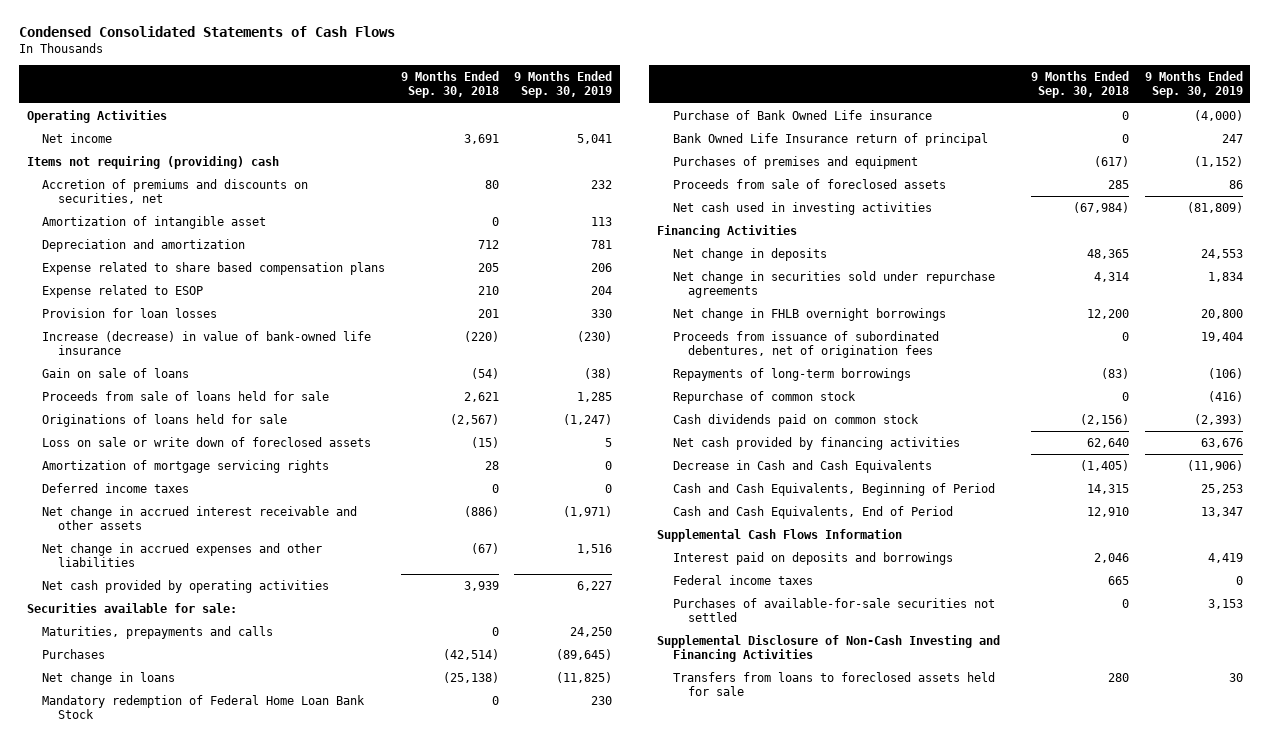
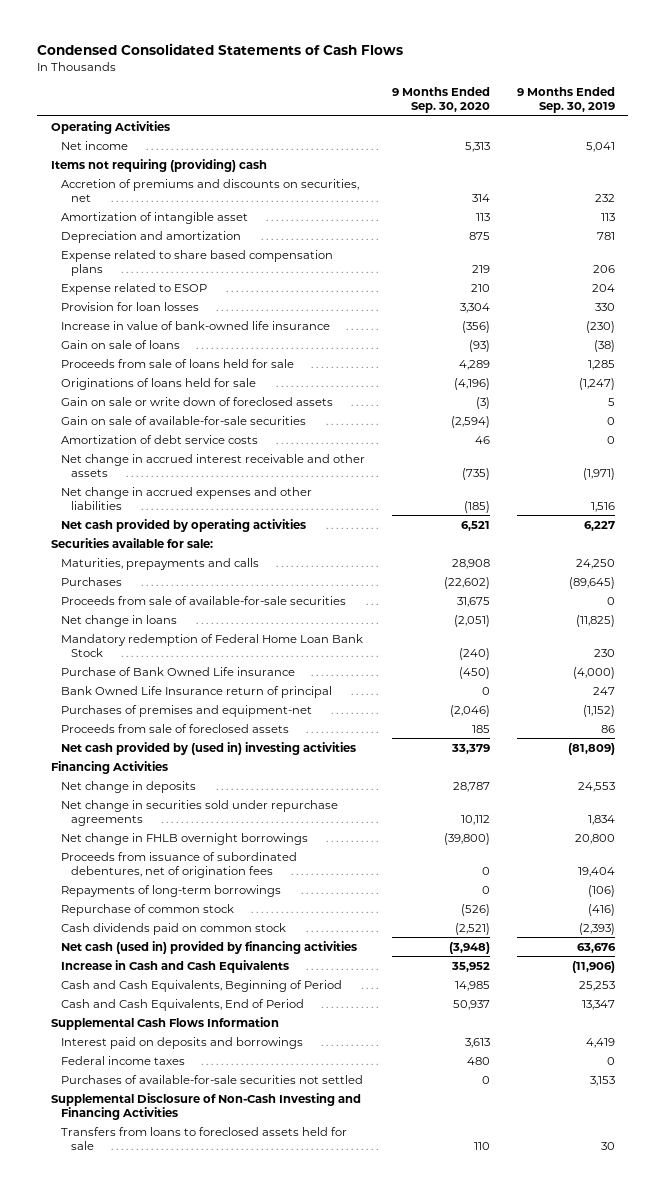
- | 9 Months Ended Sep. 30, 2018 | 9 Months Ended Sep. 30, 2019
+ | 9 Months Ended Sep. 30, 2020 | 9 Months Ended Sep. 30, 2019
- Increase (decrease) in value of bank-owned life insurance | (220) | (230)
+ Increase in value of bank-owned life insurance | (356) | (230)
- Loss on sale or write down of foreclosed assets | (15) | 5
- Amortization of mortgage servicing rights | 28 | 0
- Deferred income taxes | 0 | 0
+ Gain on sale or write down of foreclosed assets | (3) | 5
+ Gain on sale of available-for-sale securities | (2,594) | 0
+ Amortization of debt service costs | 46 | 0
+ Proceeds from sale of available-for-sale securities | 31,675 | 0
- Purchases of premises and equipment | (617) | (1,152)
+ Purchases of premises and equipment-net | (2,046) | (1,152)
- Net cash used in investing activities | (67,984) | (81,809)
+ Net cash provided by (used in) investing activities | 33,379 | (81,809)
- Net cash provided by financing activities | 62,640 | 63,676
- Decrease in Cash and Cash Equivalents | (1,405) | (11,906)
+ Net cash (used in) provided by financing activities | (3,948) | 63,676
+ Increase in Cash and Cash Equivalents | 35,952 | (11,906)

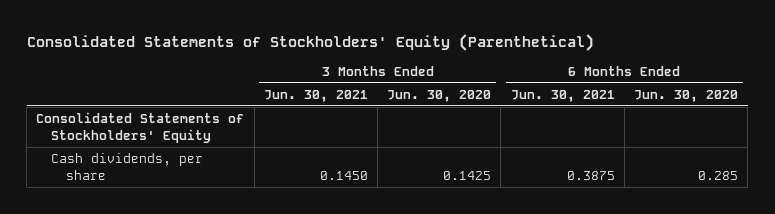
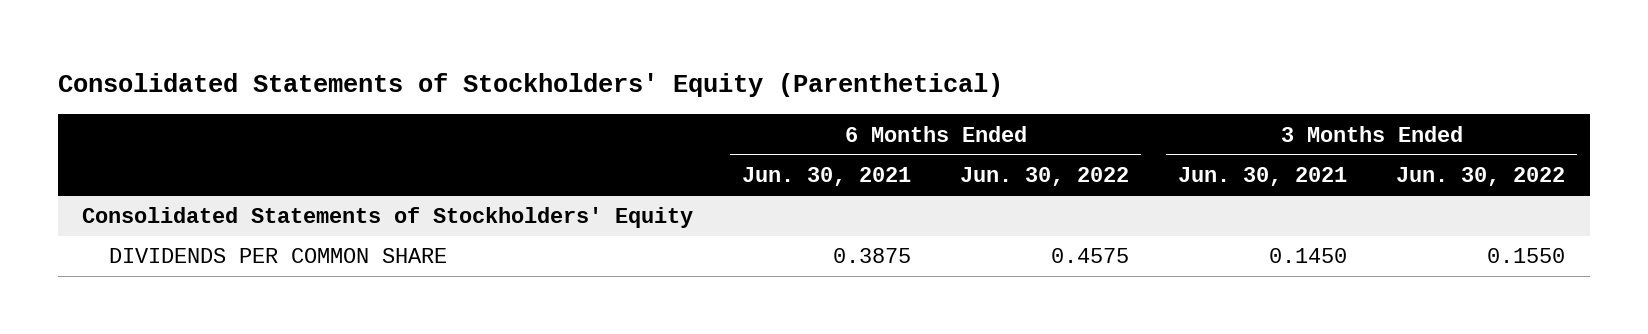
- | 3 Months Ended Jun. 30, 2021 | 3 Months Ended Jun. 30, 2020 | 6 Months Ended Jun. 30, 2021 | 6 Months Ended Jun. 30, 2020
+ | 6 Months Ended Jun. 30, 2021 | 6 Months Ended Jun. 30, 2022 | 3 Months Ended Jun. 30, 2021 | 3 Months Ended Jun. 30, 2022
- Cash dividends, per share | 0.1450 | 0.1425 | 0.3875 | 0.285
+ DIVIDENDS PER COMMON SHARE | 0.3875 | 0.4575 | 0.1450 | 0.1550

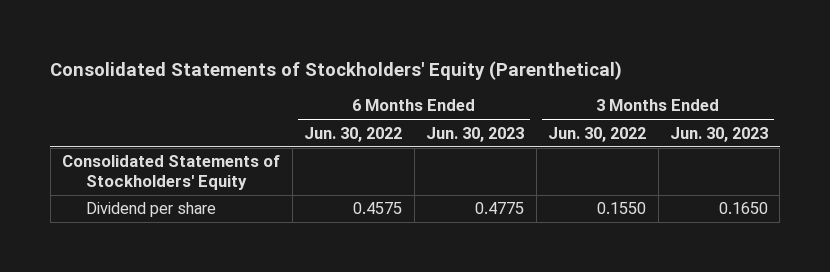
- | 6 Months Ended Jun. 30, 2021 | 6 Months Ended Jun. 30, 2022 | 3 Months Ended Jun. 30, 2021 | 3 Months Ended Jun. 30, 2022
+ | 6 Months Ended Jun. 30, 2022 | 6 Months Ended Jun. 30, 2023 | 3 Months Ended Jun. 30, 2022 | 3 Months Ended Jun. 30, 2023
- DIVIDENDS PER COMMON SHARE | 0.3875 | 0.4575 | 0.1450 | 0.1550
+ Dividend per share | 0.4575 | 0.4775 | 0.1550 | 0.1650

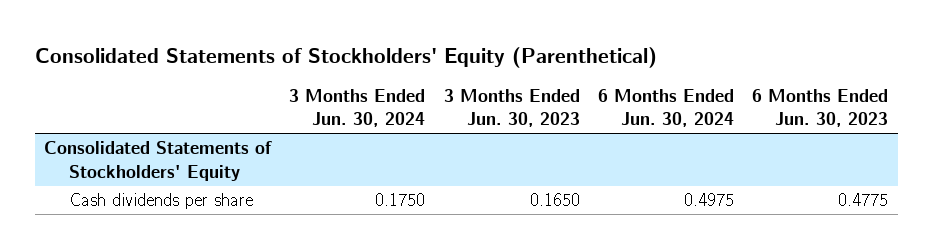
- | 6 Months Ended Jun. 30, 2022 | 6 Months Ended Jun. 30, 2023 | 3 Months Ended Jun. 30, 2022 | 3 Months Ended Jun. 30, 2023
+ | 3 Months Ended Jun. 30, 2024 | 3 Months Ended Jun. 30, 2023 | 6 Months Ended Jun. 30, 2024 | 6 Months Ended Jun. 30, 2023
- Dividend per share | 0.4575 | 0.4775 | 0.1550 | 0.1650
+ Cash dividends per share | 0.1750 | 0.1650 | 0.4975 | 0.4775

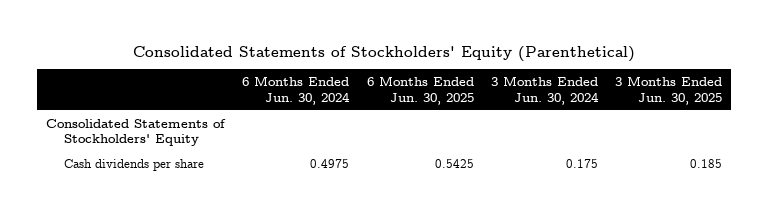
- | 3 Months Ended Jun. 30, 2024 | 3 Months Ended Jun. 30, 2023 | 6 Months Ended Jun. 30, 2024 | 6 Months Ended Jun. 30, 2023
+ | 6 Months Ended Jun. 30, 2024 | 6 Months Ended Jun. 30, 2025 | 3 Months Ended Jun. 30, 2024 | 3 Months Ended Jun. 30, 2025
- Cash dividends per share | 0.1750 | 0.1650 | 0.4975 | 0.4775
+ Cash dividends per share | 0.4975 | 0.5425 | 0.175 | 0.185

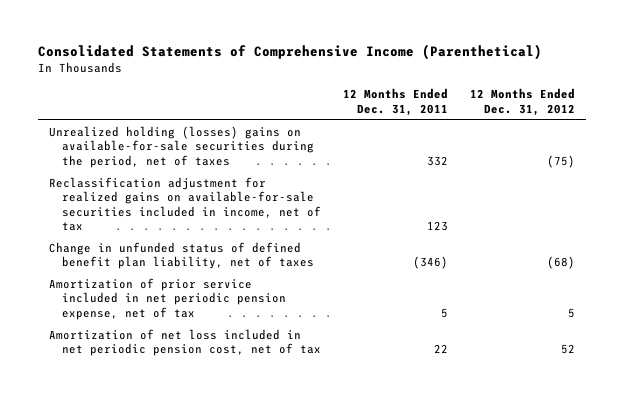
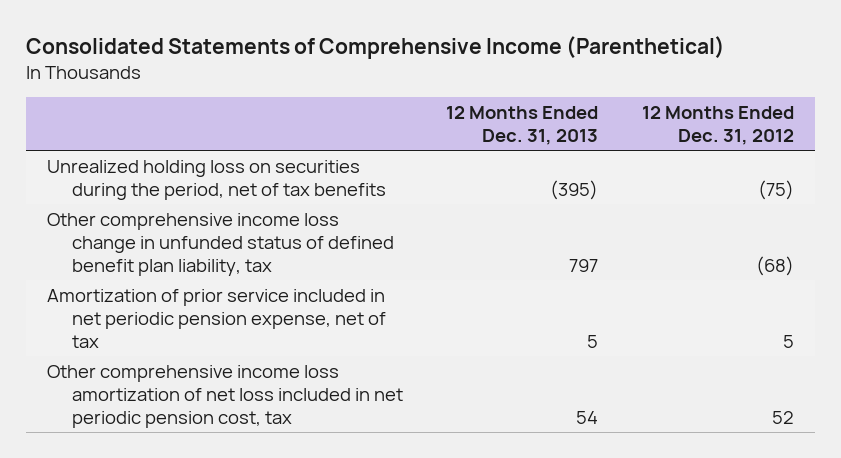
- | 12 Months Ended Dec. 31, 2011 | 12 Months Ended Dec. 31, 2012
+ | 12 Months Ended Dec. 31, 2013 | 12 Months Ended Dec. 31, 2012
- Unrealized holding (losses) gains on available-for-sale securities during the period, net of taxes | 332 | (75)
- Reclassification adjustment for realized gains on available-for-sale securities included in income, net of tax | 123 |
- Change in unfunded status of defined benefit plan liability, net of taxes | (346) | (68)
+ Unrealized holding loss on securities during the period, net of tax benefits | (395) | (75)
+ Other comprehensive income loss change in unfunded status of defined benefit plan liability, tax | 797 | (68)
- Amortization of net loss included in net periodic pension cost, net of tax | 22 | 52
+ Other comprehensive income loss amortization of net loss included in net periodic pension cost, tax | 54 | 52

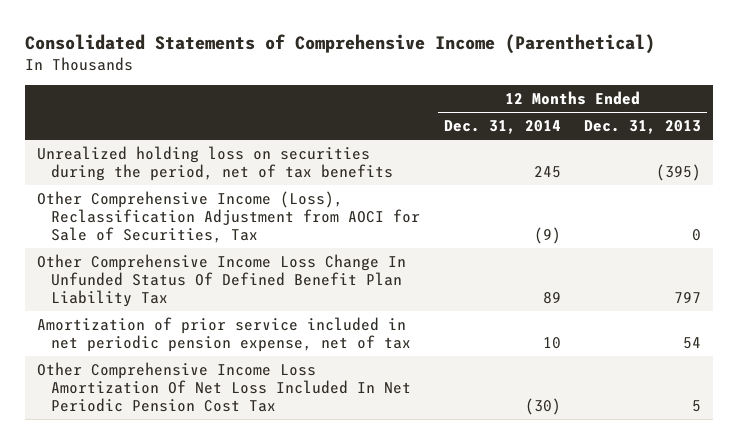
- | 12 Months Ended Dec. 31, 2013 | 12 Months Ended Dec. 31, 2012
+ | 12 Months Ended Dec. 31, 2014 | 12 Months Ended Dec. 31, 2013
- Other comprehensive income loss change in unfunded status of defined benefit plan liability, tax | 797 | (68)
- Amortization of prior service included in net periodic pension expense, net of tax | 5 | 5
- Other comprehensive income loss amortization of net loss included in net periodic pension cost, tax | 54 | 52
+ Other Comprehensive Income (Loss), Reclassification Adjustment from AOCI for Sale of Securities, Tax | (9) | 0
+ Other Comprehensive Income Loss Change In Unfunded Status Of Defined Benefit Plan Liability Tax | 89 | 797
+ Amortization of prior service included in net periodic pension expense, net of tax | 10 | 54
+ Other Comprehensive Income Loss Amortization Of Net Loss Included In Net Periodic Pension Cost Tax | (30) | 5

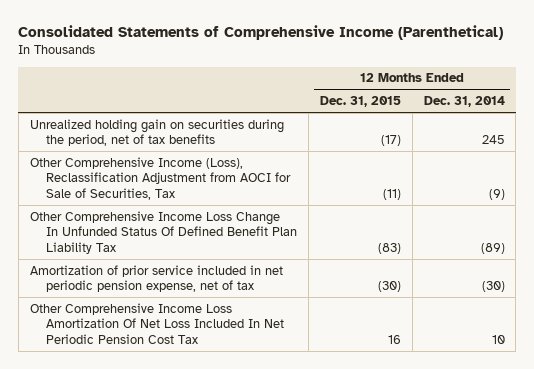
- | 12 Months Ended Dec. 31, 2014 | 12 Months Ended Dec. 31, 2013
+ | 12 Months Ended Dec. 31, 2015 | 12 Months Ended Dec. 31, 2014
- Unrealized holding loss on securities during the period, net of tax benefits | 245 | (395)
+ Unrealized holding gain on securities during the period, net of tax benefits | (17) | 245
- Other Comprehensive Income Loss Change In Unfunded Status Of Defined Benefit Plan Liability Tax | 89 | 797
- Amortization of prior service included in net periodic pension expense, net of tax | 10 | 54
- Other Comprehensive Income Loss Amortization Of Net Loss Included In Net Periodic Pension Cost Tax | (30) | 5
+ Other Comprehensive Income Loss Change In Unfunded Status Of Defined Benefit Plan Liability Tax | (83) | (89)
+ Amortization of prior service included in net periodic pension expense, net of tax | (30) | (30)
+ Other Comprehensive Income Loss Amortization Of Net Loss Included In Net Periodic Pension Cost Tax | 16 | 10

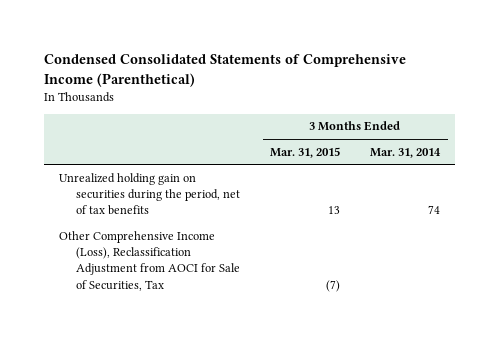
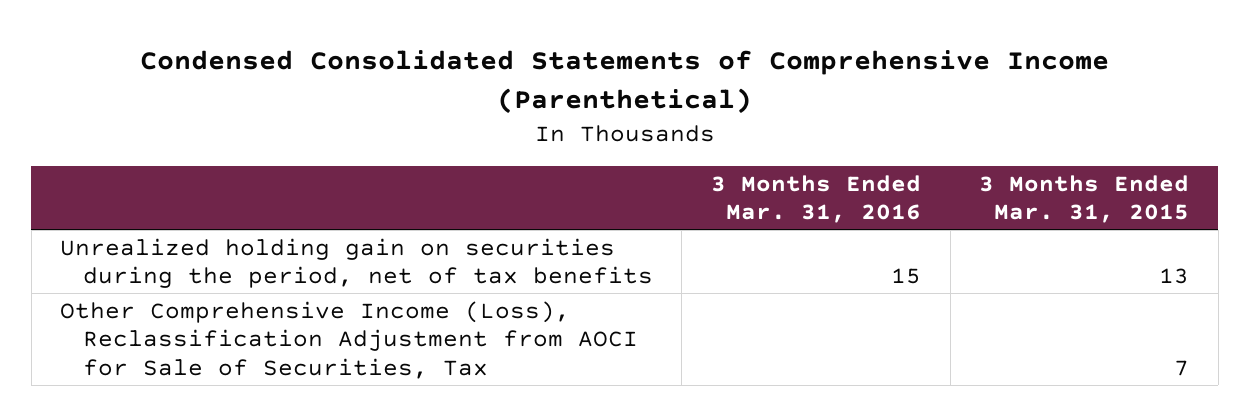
- | 3 Months Ended Mar. 31, 2015 | 3 Months Ended Mar. 31, 2014
+ | 3 Months Ended Mar. 31, 2016 | 3 Months Ended Mar. 31, 2015
- Other Comprehensive Income (Loss), Reclassification Adjustment from AOCI for Sale of Securities, Tax | (7) |
+ Other Comprehensive Income (Loss), Reclassification Adjustment from AOCI for Sale of Securities, Tax | | 7

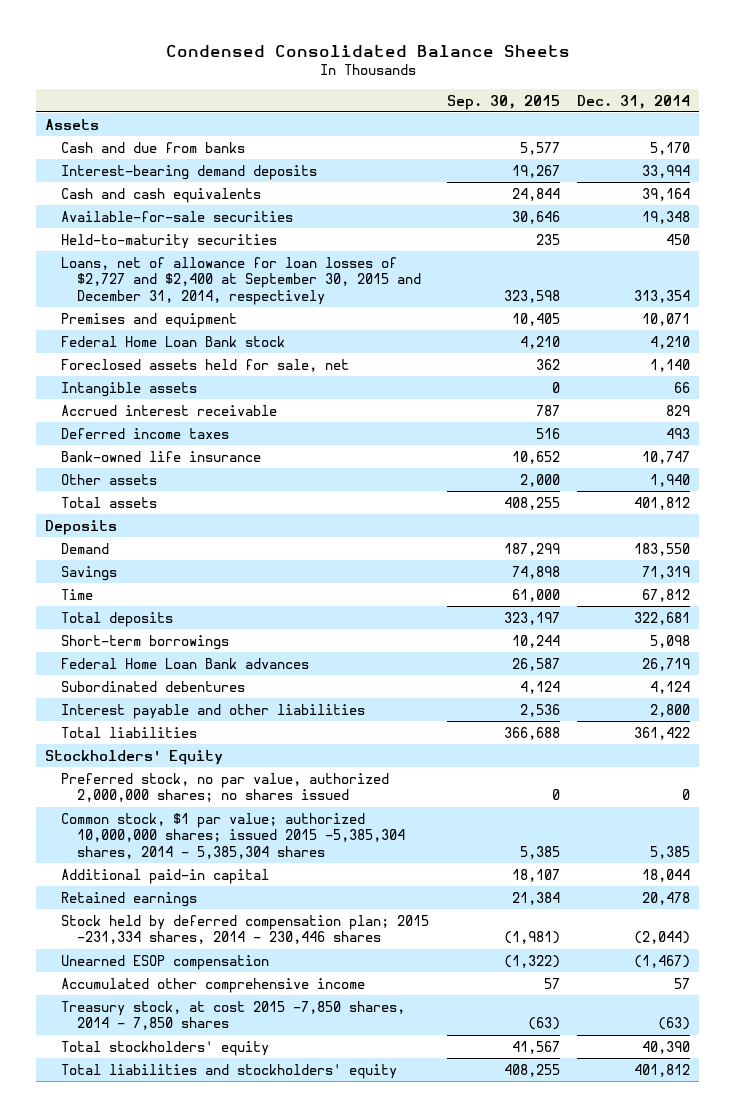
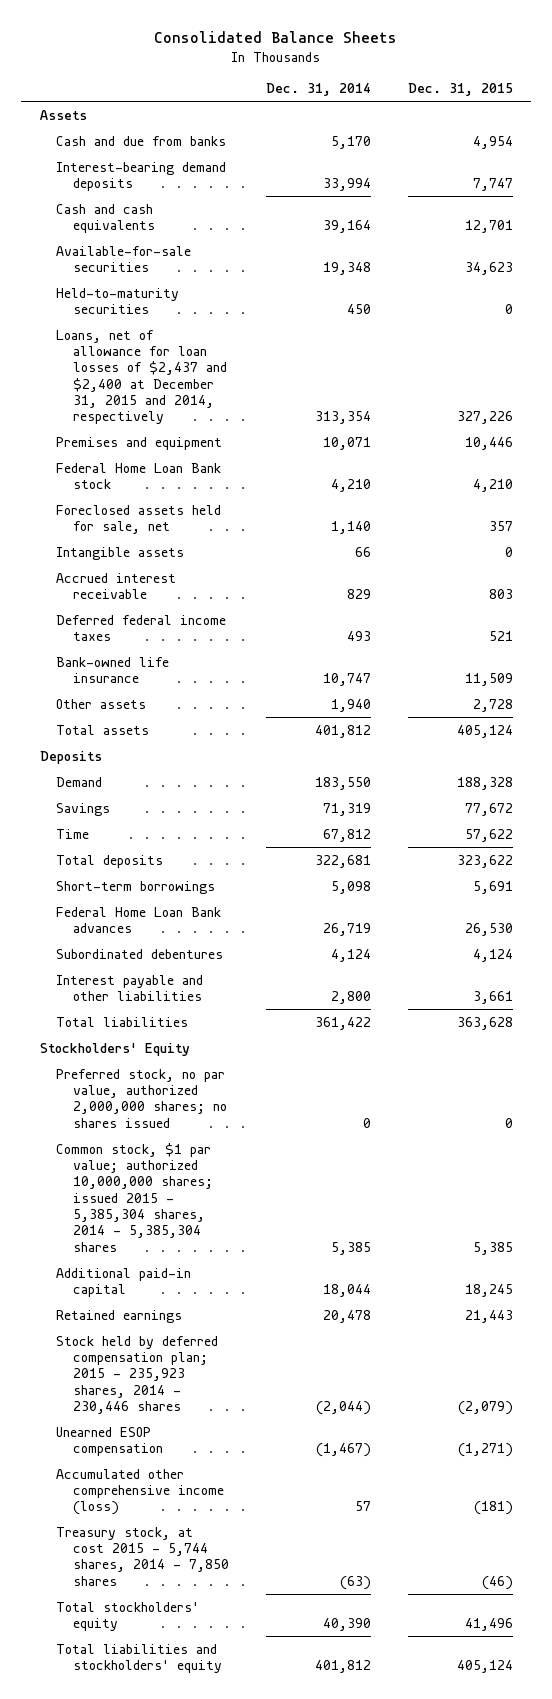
- Condensed Consolidated Balance Sheets
+ Consolidated Balance Sheets
- | Sep. 30, 2015 | Dec. 31, 2014
+ | Dec. 31, 2014 | Dec. 31, 2015
- Loans, net of allowance for loan losses of $2,727 and $2,400 at September 30, 2015 and December 31, 2014, respectively | 323,598 | 313,354
+ Loans, net of allowance for loan losses of $2,437 and $2,400 at December 31, 2015 and 2014, respectively | 313,354 | 327,226
- Deferred income taxes | 516 | 493
+ Deferred federal income taxes | 493 | 521
- Common stock, $1 par value; authorized 10,000,000 shares; issued 2015 -5,385,304 shares, 2014 - 5,385,304 shares | 5,385 | 5,385
+ Common stock, $1 par value; authorized 10,000,000 shares; issued 2015 - 5,385,304 shares, 2014 - 5,385,304 shares | 5,385 | 5,385
- Stock held by deferred compensation plan; 2015 -231,334 shares, 2014 - 230,446 shares | (1,981) | (2,044)
+ Stock held by deferred compensation plan; 2015 - 235,923 shares, 2014 - 230,446 shares | (2,044) | (2,079)
- Accumulated other comprehensive income | 57 | 57
- Treasury stock, at cost 2015 -7,850 shares, 2014 - 7,850 shares | (63) | (63)
+ Accumulated other comprehensive income (loss) | 57 | (181)
+ Treasury stock, at cost 2015 - 5,744 shares, 2014 - 7,850 shares | (63) | (46)

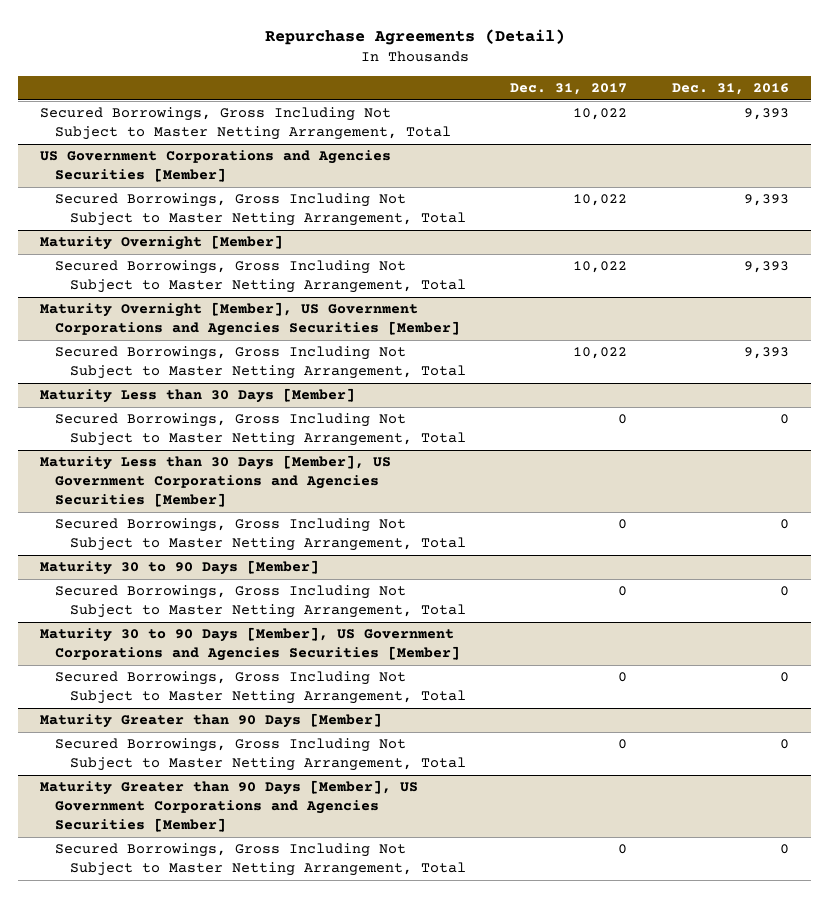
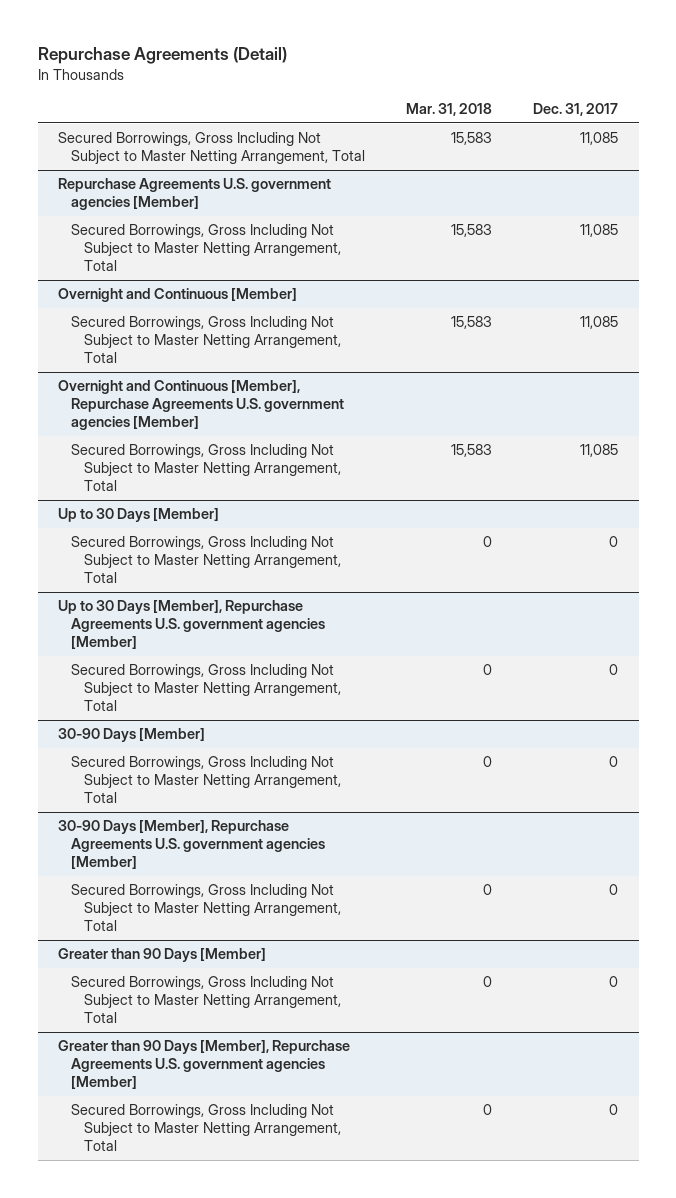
- | Dec. 31, 2017 | Dec. 31, 2016
+ | Mar. 31, 2018 | Dec. 31, 2017
- Secured Borrowings, Gross Including Not Subject to Master Netting Arrangement, Total | 10,022 | 9,393
- US Government Corporations and Agencies Securities [Member]
- Secured Borrowings, Gross Including Not Subject to Master Netting Arrangement, Total | 10,022 | 9,393
- Maturity Overnight [Member]
- Secured Borrowings, Gross Including Not Subject to Master Netting Arrangement, Total | 10,022 | 9,393
- Maturity Overnight [Member], US Government Corporations and Agencies Securities [Member]
- Secured Borrowings, Gross Including Not Subject to Master Netting Arrangement, Total | 10,022 | 9,393
- Maturity Less than 30 Days [Member]
+ Secured Borrowings, Gross Including Not Subject to Master Netting Arrangement, Total | 15,583 | 11,085
+ Repurchase Agreements U.S. government agencies [Member]
+ Secured Borrowings, Gross Including Not Subject to Master Netting Arrangement, Total | 15,583 | 11,085
+ Overnight and Continuous [Member]
+ Secured Borrowings, Gross Including Not Subject to Master Netting Arrangement, Total | 15,583 | 11,085
+ Overnight and Continuous [Member], Repurchase Agreements U.S. government agencies [Member]
+ Secured Borrowings, Gross Including Not Subject to Master Netting Arrangement, Total | 15,583 | 11,085
+ Up to 30 Days [Member]
- Maturity Less than 30 Days [Member], US Government Corporations and Agencies Securities [Member]
+ Up to 30 Days [Member], Repurchase Agreements U.S. government agencies [Member]
- Maturity 30 to 90 Days [Member]
+ 30-90 Days [Member]
- Maturity 30 to 90 Days [Member], US Government Corporations and Agencies Securities [Member]
+ 30-90 Days [Member], Repurchase Agreements U.S. government agencies [Member]
- Maturity Greater than 90 Days [Member]
+ Greater than 90 Days [Member]
- Maturity Greater than 90 Days [Member], US Government Corporations and Agencies Securities [Member]
+ Greater than 90 Days [Member], Repurchase Agreements U.S. government agencies [Member]

